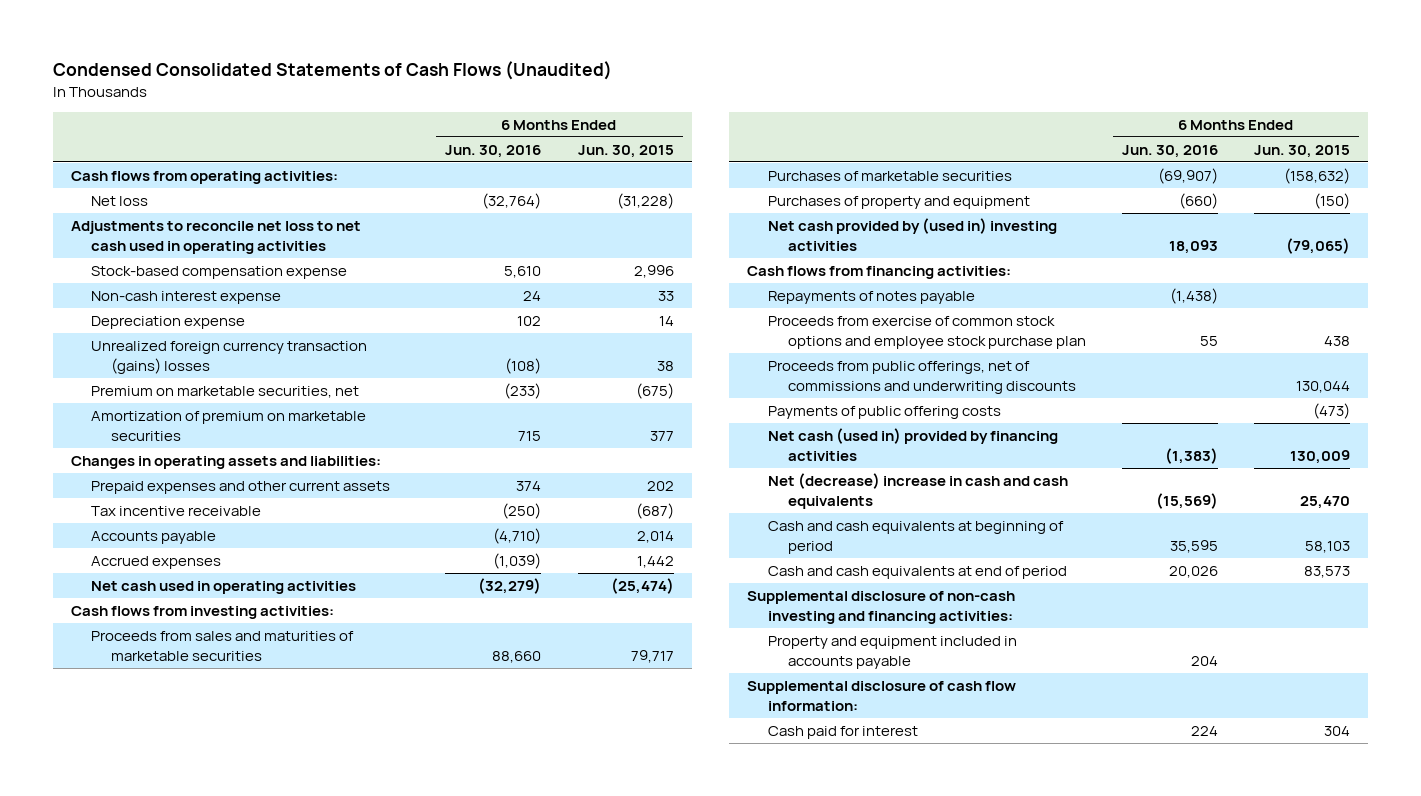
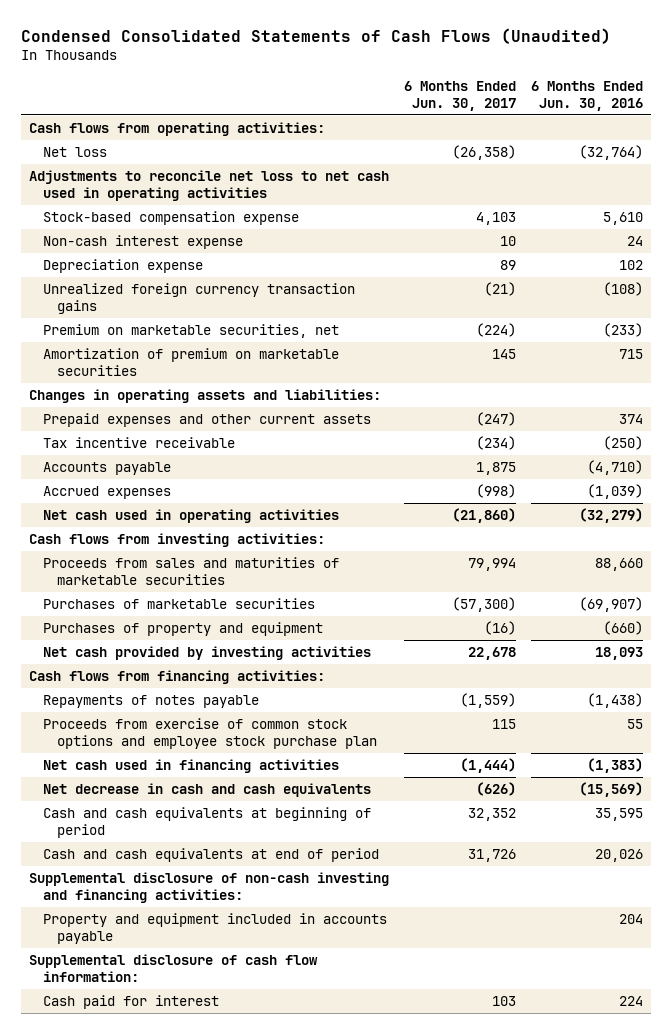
- | 6 Months Ended Jun. 30, 2016 | 6 Months Ended Jun. 30, 2015
+ | 6 Months Ended Jun. 30, 2017 | 6 Months Ended Jun. 30, 2016
- Unrealized foreign currency transaction (gains) losses | (108) | 38
+ Unrealized foreign currency transaction gains | (21) | (108)
- Net cash provided by (used in) investing activities | 18,093 | (79,065)
+ Net cash provided by investing activities | 22,678 | 18,093
- Proceeds from public offerings, net of commissions and underwriting discounts | | 130,044
- Payments of public offering costs | | (473)
- Net cash (used in) provided by financing activities | (1,383) | 130,009
- Net (decrease) increase in cash and cash equivalents | (15,569) | 25,470
+ Net cash used in financing activities | (1,444) | (1,383)
+ Net decrease in cash and cash equivalents | (626) | (15,569)

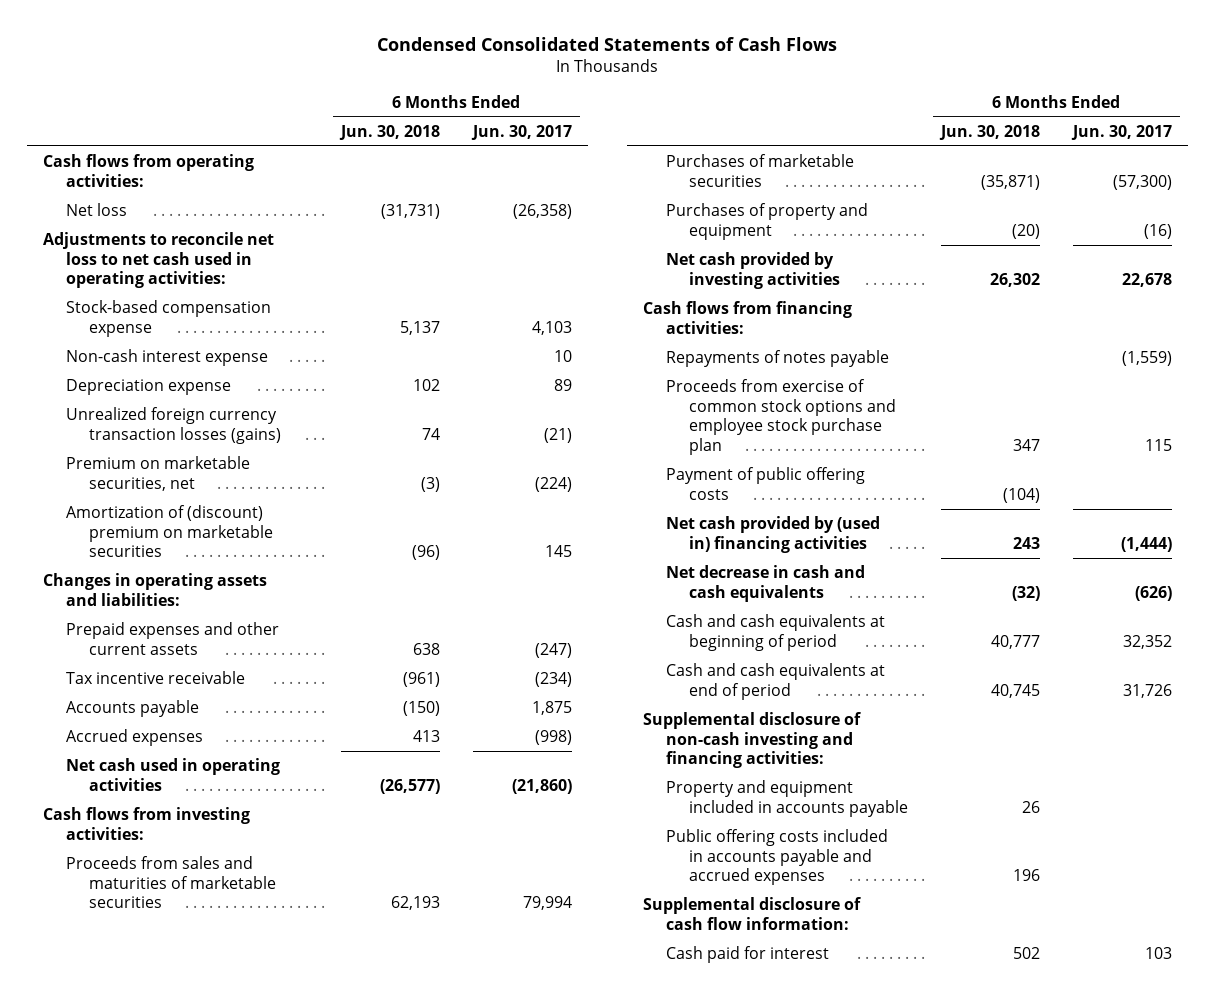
- Condensed Consolidated Statements of Cash Flows (Unaudited)
+ Condensed Consolidated Statements of Cash Flows
- | 6 Months Ended Jun. 30, 2017 | 6 Months Ended Jun. 30, 2016
+ | 6 Months Ended Jun. 30, 2018 | 6 Months Ended Jun. 30, 2017
- Adjustments to reconcile net loss to net cash used in operating activities
+ Adjustments to reconcile net loss to net cash used in operating activities:
- Unrealized foreign currency transaction gains | (21) | (108)
+ Unrealized foreign currency transaction losses (gains) | 74 | (21)
- Amortization of premium on marketable securities | 145 | 715
+ Amortization of (discount) premium on marketable securities | (96) | 145
- Net cash used in financing activities | (1,444) | (1,383)
+ Payment of public offering costs | (104) |
+ Net cash provided by (used in) financing activities | 243 | (1,444)
+ Public offering costs included in accounts payable and accrued expenses | 196 |

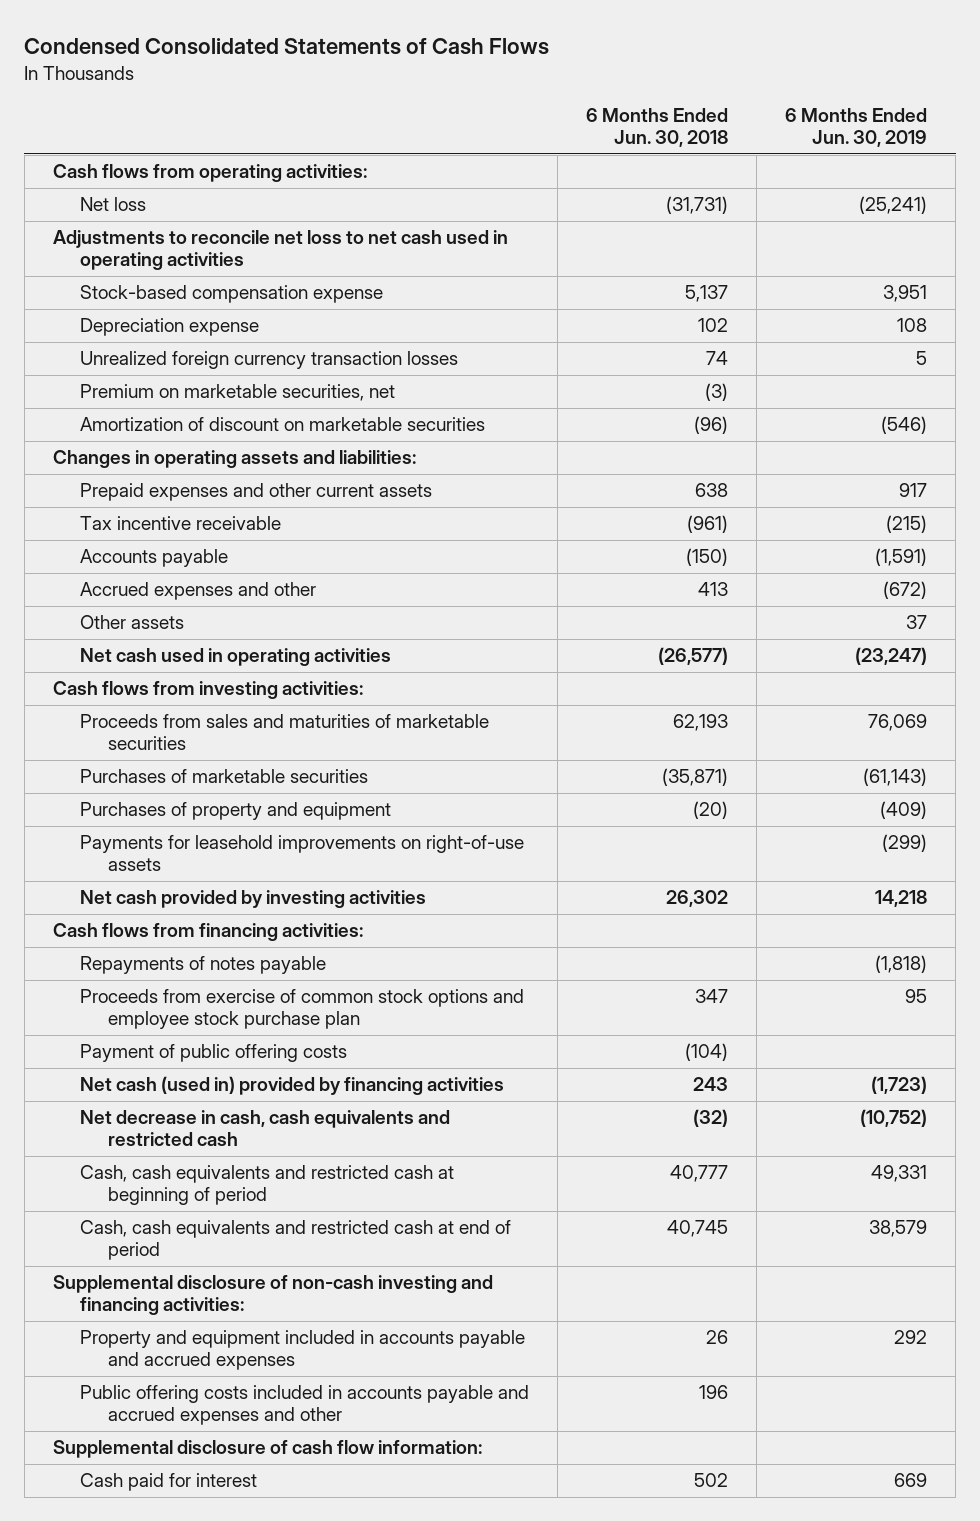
- | 6 Months Ended Jun. 30, 2018 | 6 Months Ended Jun. 30, 2017
+ | 6 Months Ended Jun. 30, 2018 | 6 Months Ended Jun. 30, 2019
- Adjustments to reconcile net loss to net cash used in operating activities:
+ Adjustments to reconcile net loss to net cash used in operating activities
- Non-cash interest expense | | 10
- Unrealized foreign currency transaction losses (gains) | 74 | (21)
+ Unrealized foreign currency transaction losses | 74 | 5
- Amortization of (discount) premium on marketable securities | (96) | 145
+ Amortization of discount on marketable securities | (96) | (546)
- Accrued expenses | 413 | (998)
+ Accrued expenses and other | 413 | (672)
+ Other assets | | 37
+ Payments for leasehold improvements on right-of-use assets | | (299)
- Net cash provided by (used in) financing activities | 243 | (1,444)
- Net decrease in cash and cash equivalents | (32) | (626)
- Cash and cash equivalents at beginning of period | 40,777 | 32,352
- Cash and cash equivalents at end of period | 40,745 | 31,726
+ Net cash (used in) provided by financing activities | 243 | (1,723)
+ Net decrease in cash, cash equivalents and restricted cash | (32) | (10,752)
+ Cash, cash equivalents and restricted cash at beginning of period | 40,777 | 49,331
+ Cash, cash equivalents and restricted cash at end of period | 40,745 | 38,579
- Property and equipment included in accounts payable | 26 |
- Public offering costs included in accounts payable and accrued expenses | 196 |
+ Property and equipment included in accounts payable and accrued expenses | 26 | 292
+ Public offering costs included in accounts payable and accrued expenses and other | 196 |

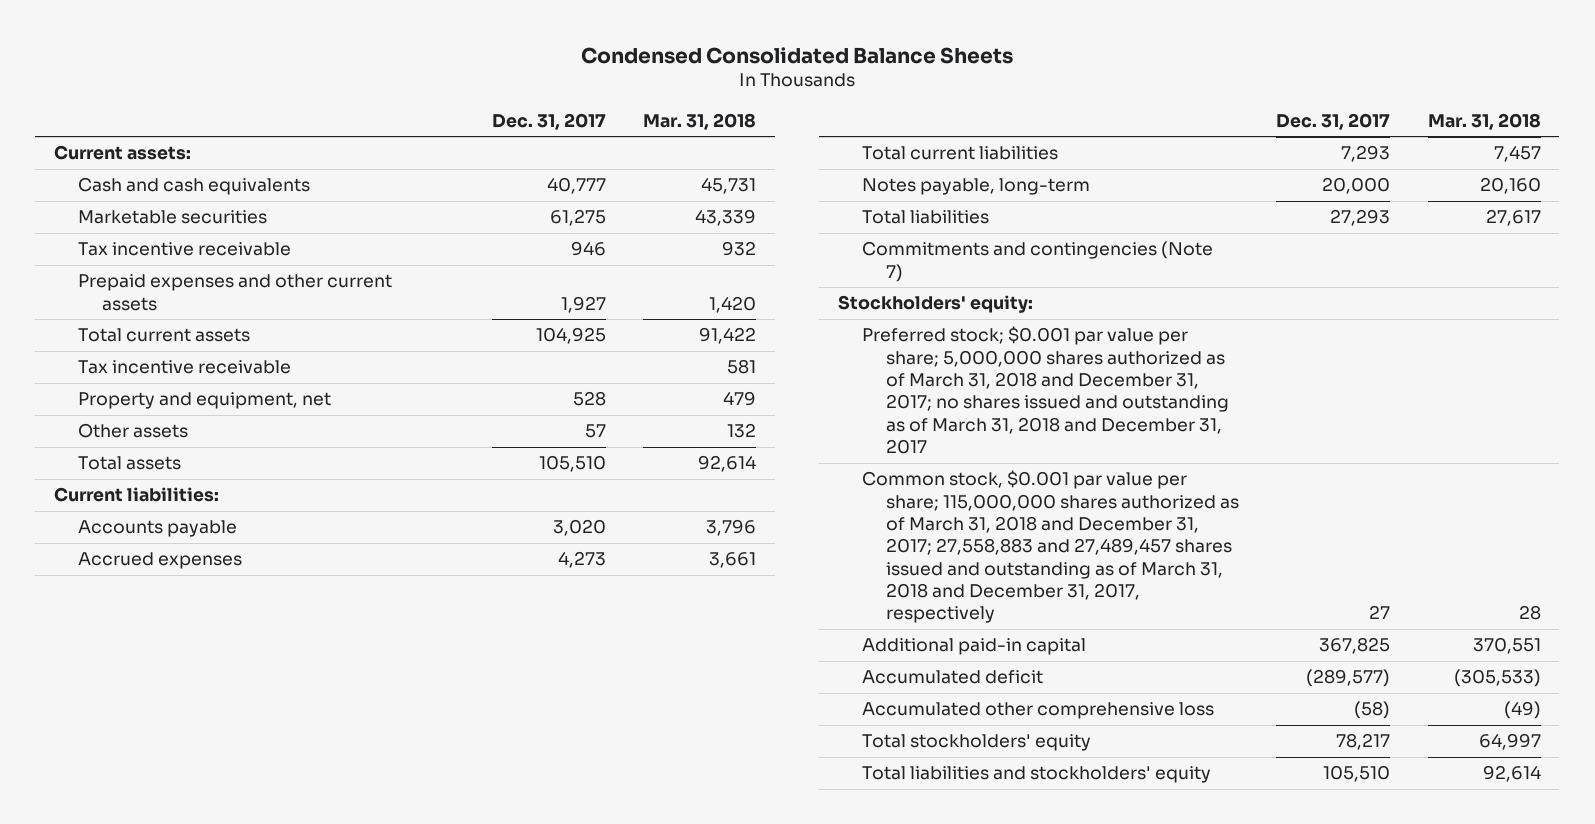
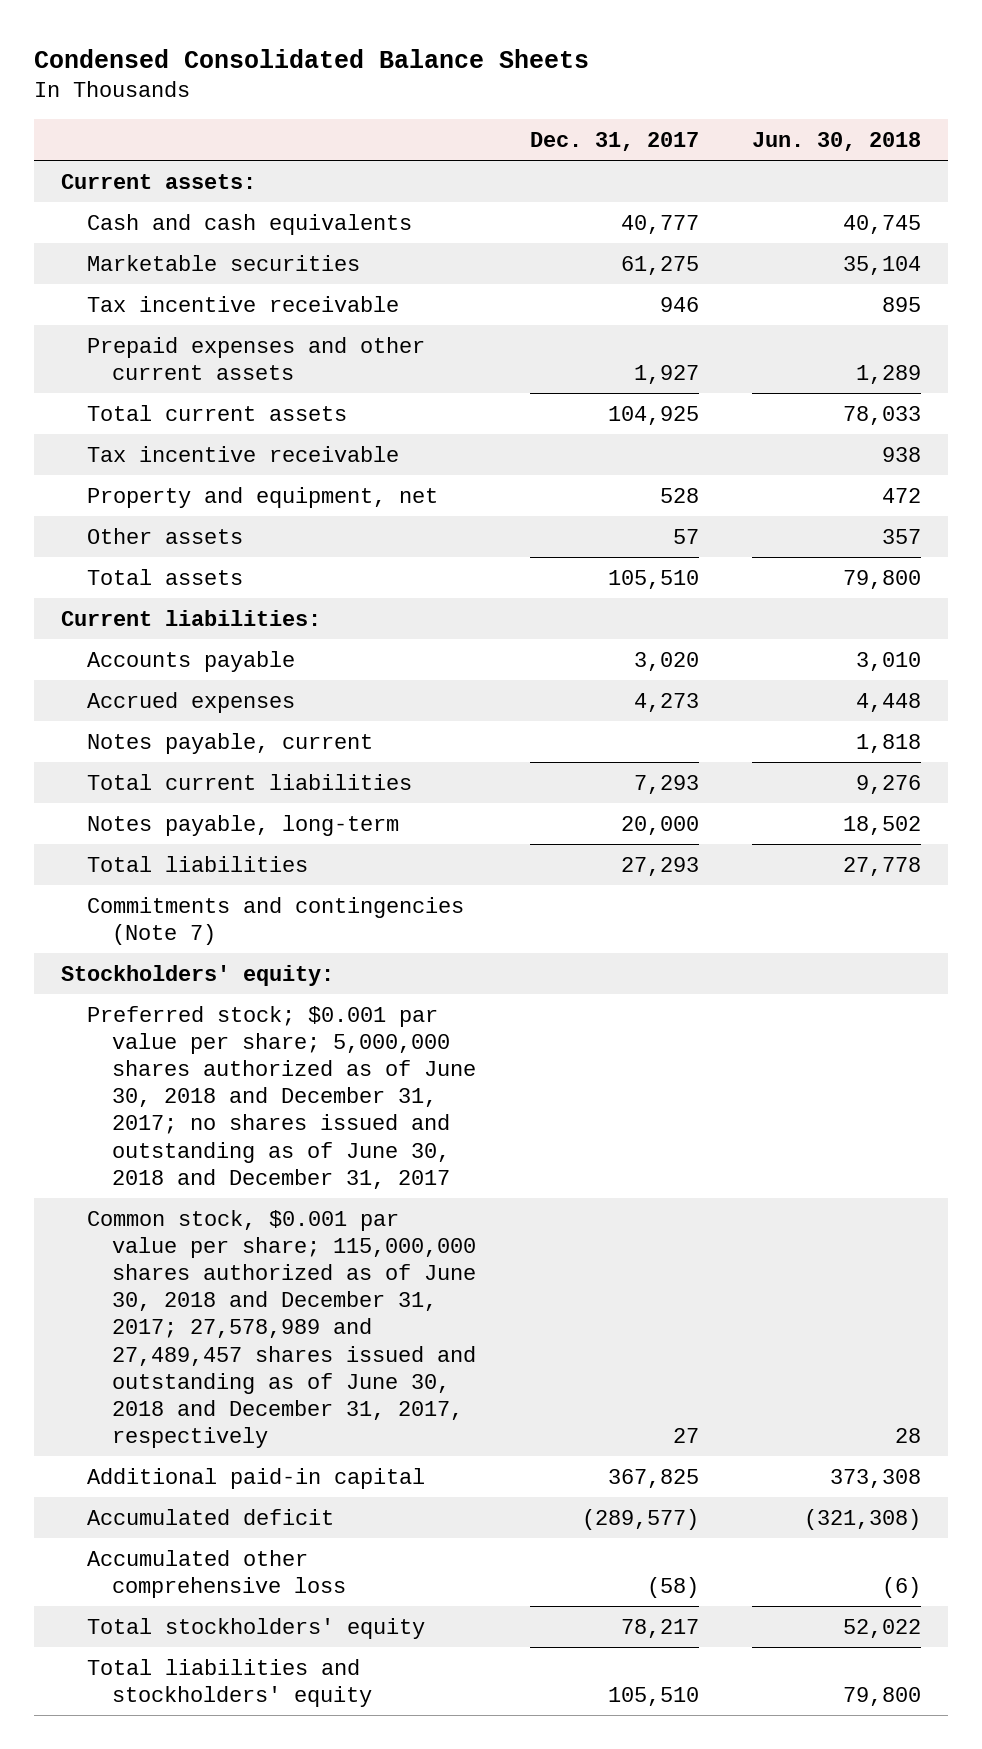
- | Dec. 31, 2017 | Mar. 31, 2018
+ | Dec. 31, 2017 | Jun. 30, 2018
+ Notes payable, current | | 1,818
- Preferred stock; $0.001 par value per share; 5,000,000 shares authorized as of March 31, 2018 and December 31, 2017; no shares issued and outstanding as of March 31, 2018 and December 31, 2017
- Common stock, $0.001 par value per share; 115,000,000 shares authorized as of March 31, 2018 and December 31, 2017; 27,558,883 and 27,489,457 shares issued and outstanding as of March 31, 2018 and December 31, 2017, respectively | 27 | 28
+ Preferred stock; $0.001 par value per share; 5,000,000 shares authorized as of June 30, 2018 and December 31, 2017; no shares issued and outstanding as of June 30, 2018 and December 31, 2017
+ Common stock, $0.001 par value per share; 115,000,000 shares authorized as of June 30, 2018 and December 31, 2017; 27,578,989 and 27,489,457 shares issued and outstanding as of June 30, 2018 and December 31, 2017, respectively | 27 | 28

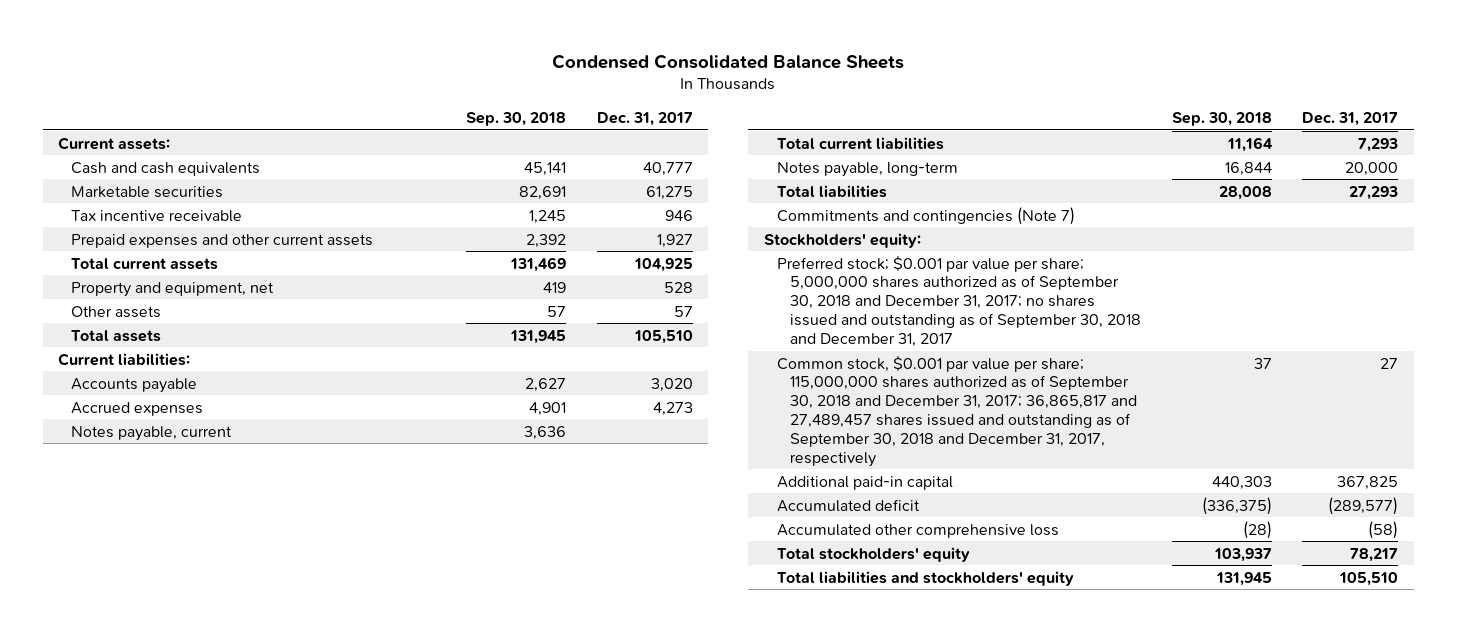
- | Dec. 31, 2017 | Jun. 30, 2018
+ | Sep. 30, 2018 | Dec. 31, 2017
- Tax incentive receivable | | 938
- Preferred stock; $0.001 par value per share; 5,000,000 shares authorized as of June 30, 2018 and December 31, 2017; no shares issued and outstanding as of June 30, 2018 and December 31, 2017
- Common stock, $0.001 par value per share; 115,000,000 shares authorized as of June 30, 2018 and December 31, 2017; 27,578,989 and 27,489,457 shares issued and outstanding as of June 30, 2018 and December 31, 2017, respectively | 27 | 28
+ Preferred stock; $0.001 par value per share; 5,000,000 shares authorized as of September 30, 2018 and December 31, 2017; no shares issued and outstanding as of September 30, 2018 and December 31, 2017
+ Common stock, $0.001 par value per share; 115,000,000 shares authorized as of September 30, 2018 and December 31, 2017; 36,865,817 and 27,489,457 shares issued and outstanding as of September 30, 2018 and December 31, 2017, respectively | 37 | 27

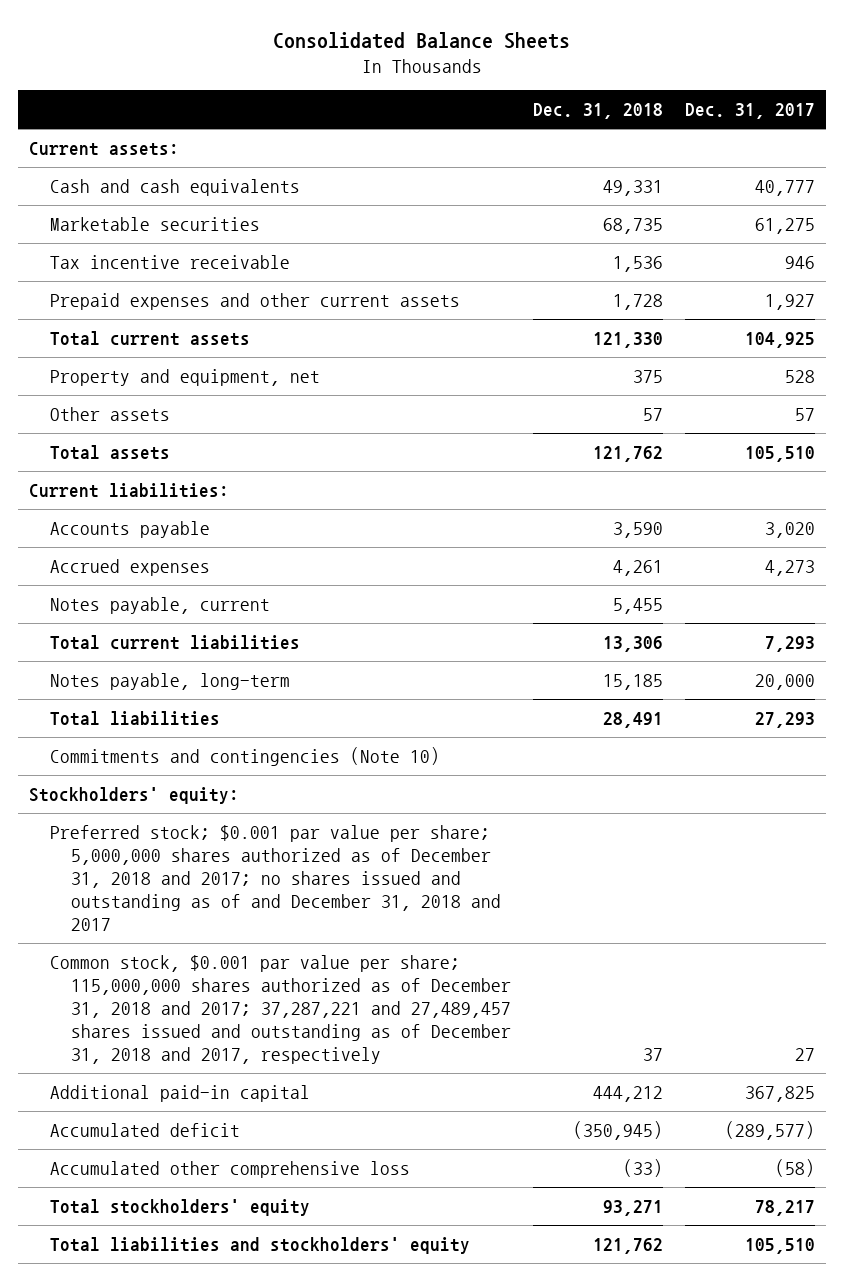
- Condensed Consolidated Balance Sheets
+ Consolidated Balance Sheets
- | Sep. 30, 2018 | Dec. 31, 2017
+ | Dec. 31, 2018 | Dec. 31, 2017
- Commitments and contingencies (Note 7)
+ Commitments and contingencies (Note 10)
- Preferred stock; $0.001 par value per share; 5,000,000 shares authorized as of September 30, 2018 and December 31, 2017; no shares issued and outstanding as of September 30, 2018 and December 31, 2017
- Common stock, $0.001 par value per share; 115,000,000 shares authorized as of September 30, 2018 and December 31, 2017; 36,865,817 and 27,489,457 shares issued and outstanding as of September 30, 2018 and December 31, 2017, respectively | 37 | 27
+ Preferred stock; $0.001 par value per share; 5,000,000 shares authorized as of December 31, 2018 and 2017; no shares issued and outstanding as of and December 31, 2018 and 2017
+ Common stock, $0.001 par value per share; 115,000,000 shares authorized as of December 31, 2018 and 2017; 37,287,221 and 27,489,457 shares issued and outstanding as of December 31, 2018 and 2017, respectively | 37 | 27

